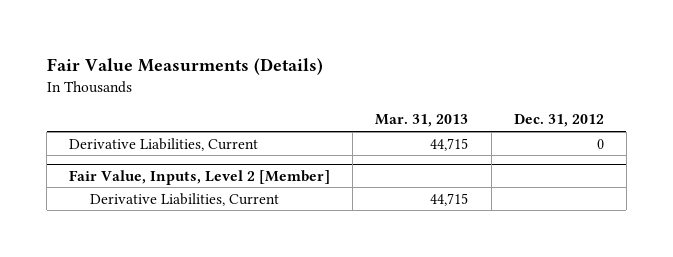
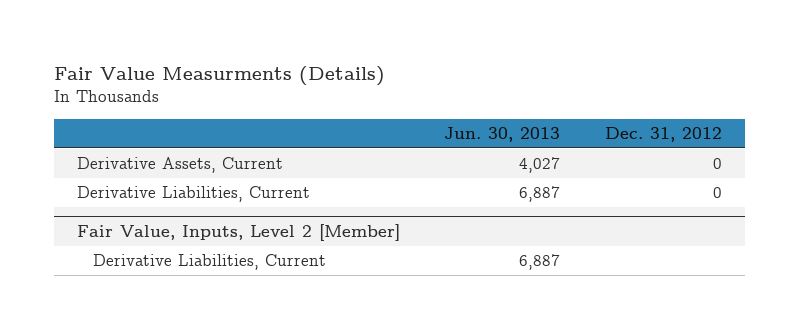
- | Mar. 31, 2013 | Dec. 31, 2012
+ | Jun. 30, 2013 | Dec. 31, 2012
+ Derivative Assets, Current | 4,027 | 0

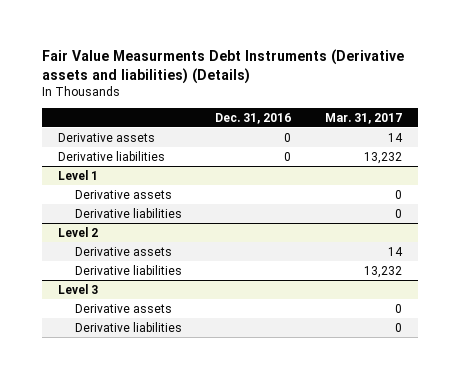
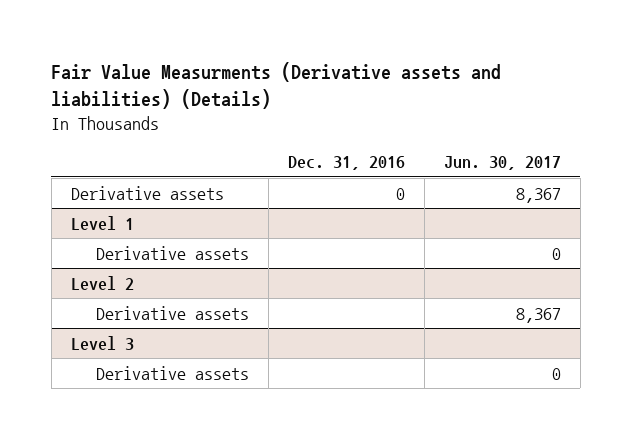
- Fair Value Measurments Debt Instruments (Derivative assets and liabilities) (Details)
+ Fair Value Measurments (Derivative assets and liabilities) (Details)
- | Dec. 31, 2016 | Mar. 31, 2017
+ | Dec. 31, 2016 | Jun. 30, 2017
- Derivative liabilities | 0 | 13,232
@ Level 1
- Derivative liabilities | | 0
@ Level 2
- Derivative liabilities | | 13,232
@ Level 3
- Derivative liabilities | | 0

